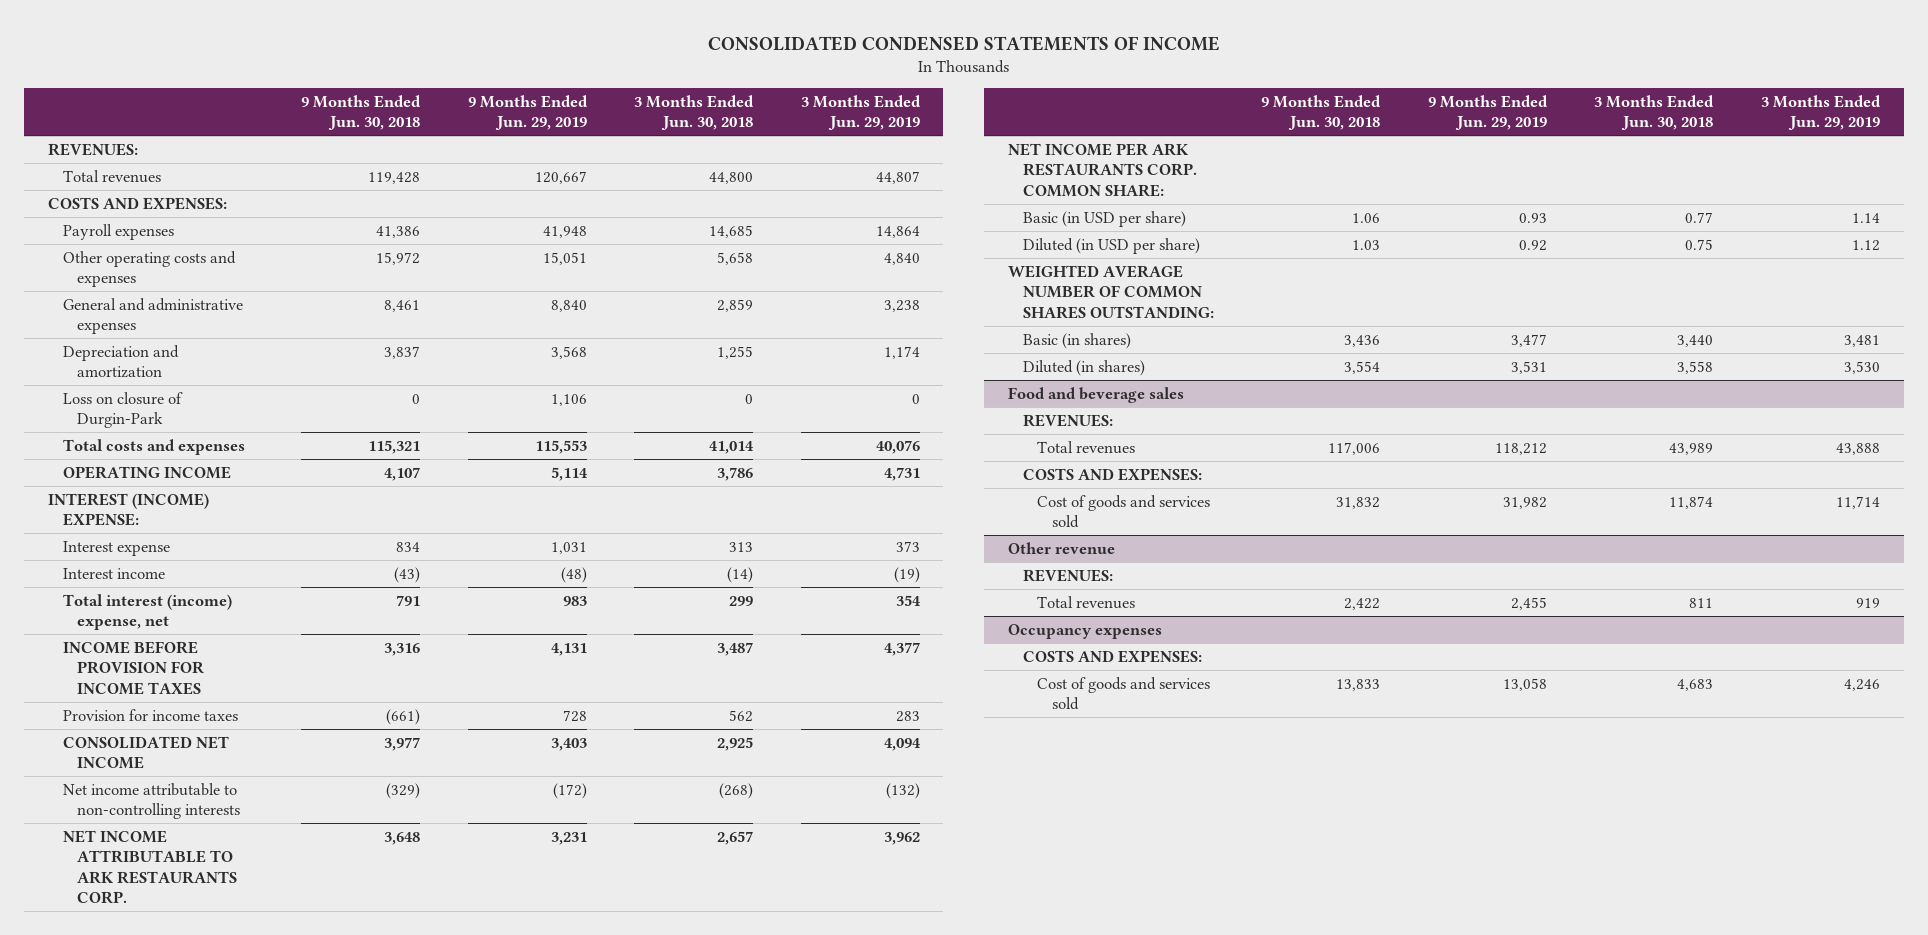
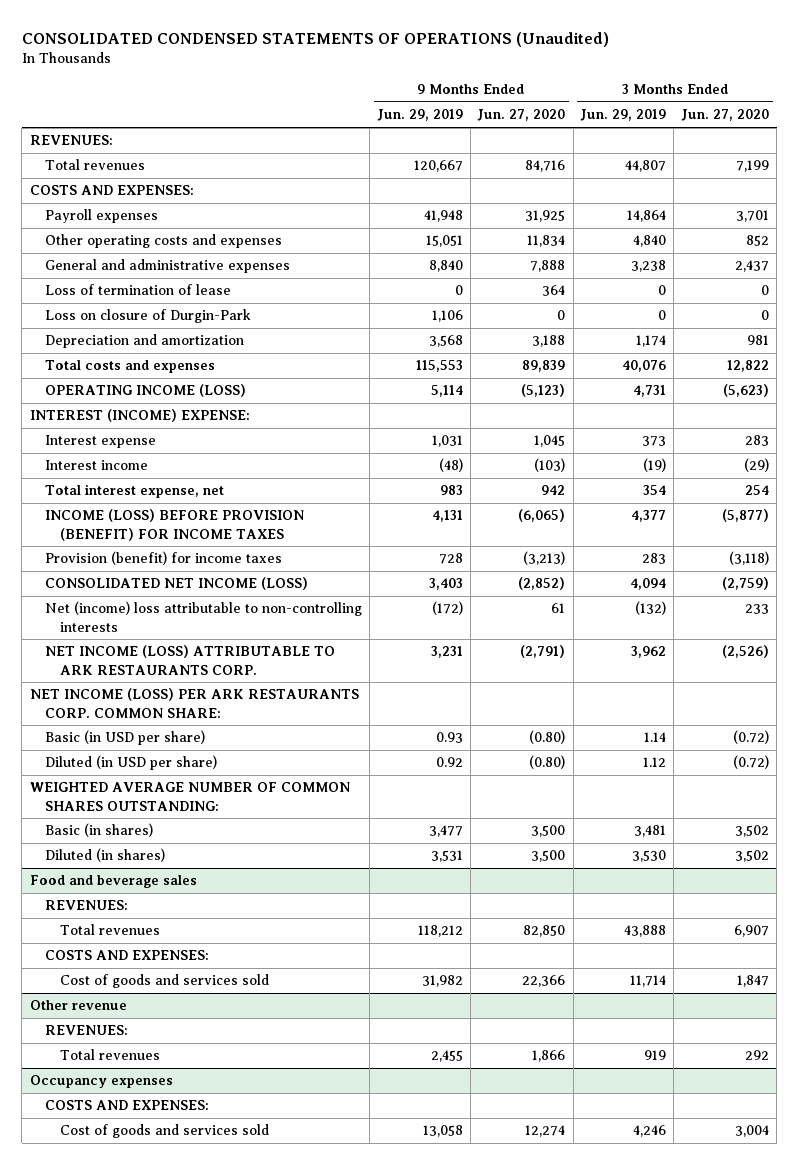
- CONSOLIDATED CONDENSED STATEMENTS OF INCOME
+ CONSOLIDATED CONDENSED STATEMENTS OF OPERATIONS (Unaudited)
- | 9 Months Ended Jun. 30, 2018 | 9 Months Ended Jun. 29, 2019 | 3 Months Ended Jun. 30, 2018 | 3 Months Ended Jun. 29, 2019
+ | 9 Months Ended Jun. 29, 2019 | 9 Months Ended Jun. 27, 2020 | 3 Months Ended Jun. 29, 2019 | 3 Months Ended Jun. 27, 2020
+ Loss of termination of lease | 0 | 364 | 0 | 0
moved down: Depreciation and amortization | 3,568 | 3,188 | 1,174 | 981
- OPERATING INCOME | 4,107 | 5,114 | 3,786 | 4,731
+ OPERATING INCOME (LOSS) | 5,114 | (5,123) | 4,731 | (5,623)
- Total interest (income) expense, net | 791 | 983 | 299 | 354
- INCOME BEFORE PROVISION FOR INCOME TAXES | 3,316 | 4,131 | 3,487 | 4,377
- Provision for income taxes | (661) | 728 | 562 | 283
- CONSOLIDATED NET INCOME | 3,977 | 3,403 | 2,925 | 4,094
- Net income attributable to non-controlling interests | (329) | (172) | (268) | (132)
- NET INCOME ATTRIBUTABLE TO ARK RESTAURANTS CORP. | 3,648 | 3,231 | 2,657 | 3,962
- NET INCOME PER ARK RESTAURANTS CORP. COMMON SHARE:
+ Total interest expense, net | 983 | 942 | 354 | 254
+ INCOME (LOSS) BEFORE PROVISION (BENEFIT) FOR INCOME TAXES | 4,131 | (6,065) | 4,377 | (5,877)
+ Provision (benefit) for income taxes | 728 | (3,213) | 283 | (3,118)
+ CONSOLIDATED NET INCOME (LOSS) | 3,403 | (2,852) | 4,094 | (2,759)
+ Net (income) loss attributable to non-controlling interests | (172) | 61 | (132) | 233
+ NET INCOME (LOSS) ATTRIBUTABLE TO ARK RESTAURANTS CORP. | 3,231 | (2,791) | 3,962 | (2,526)
+ NET INCOME (LOSS) PER ARK RESTAURANTS CORP. COMMON SHARE:

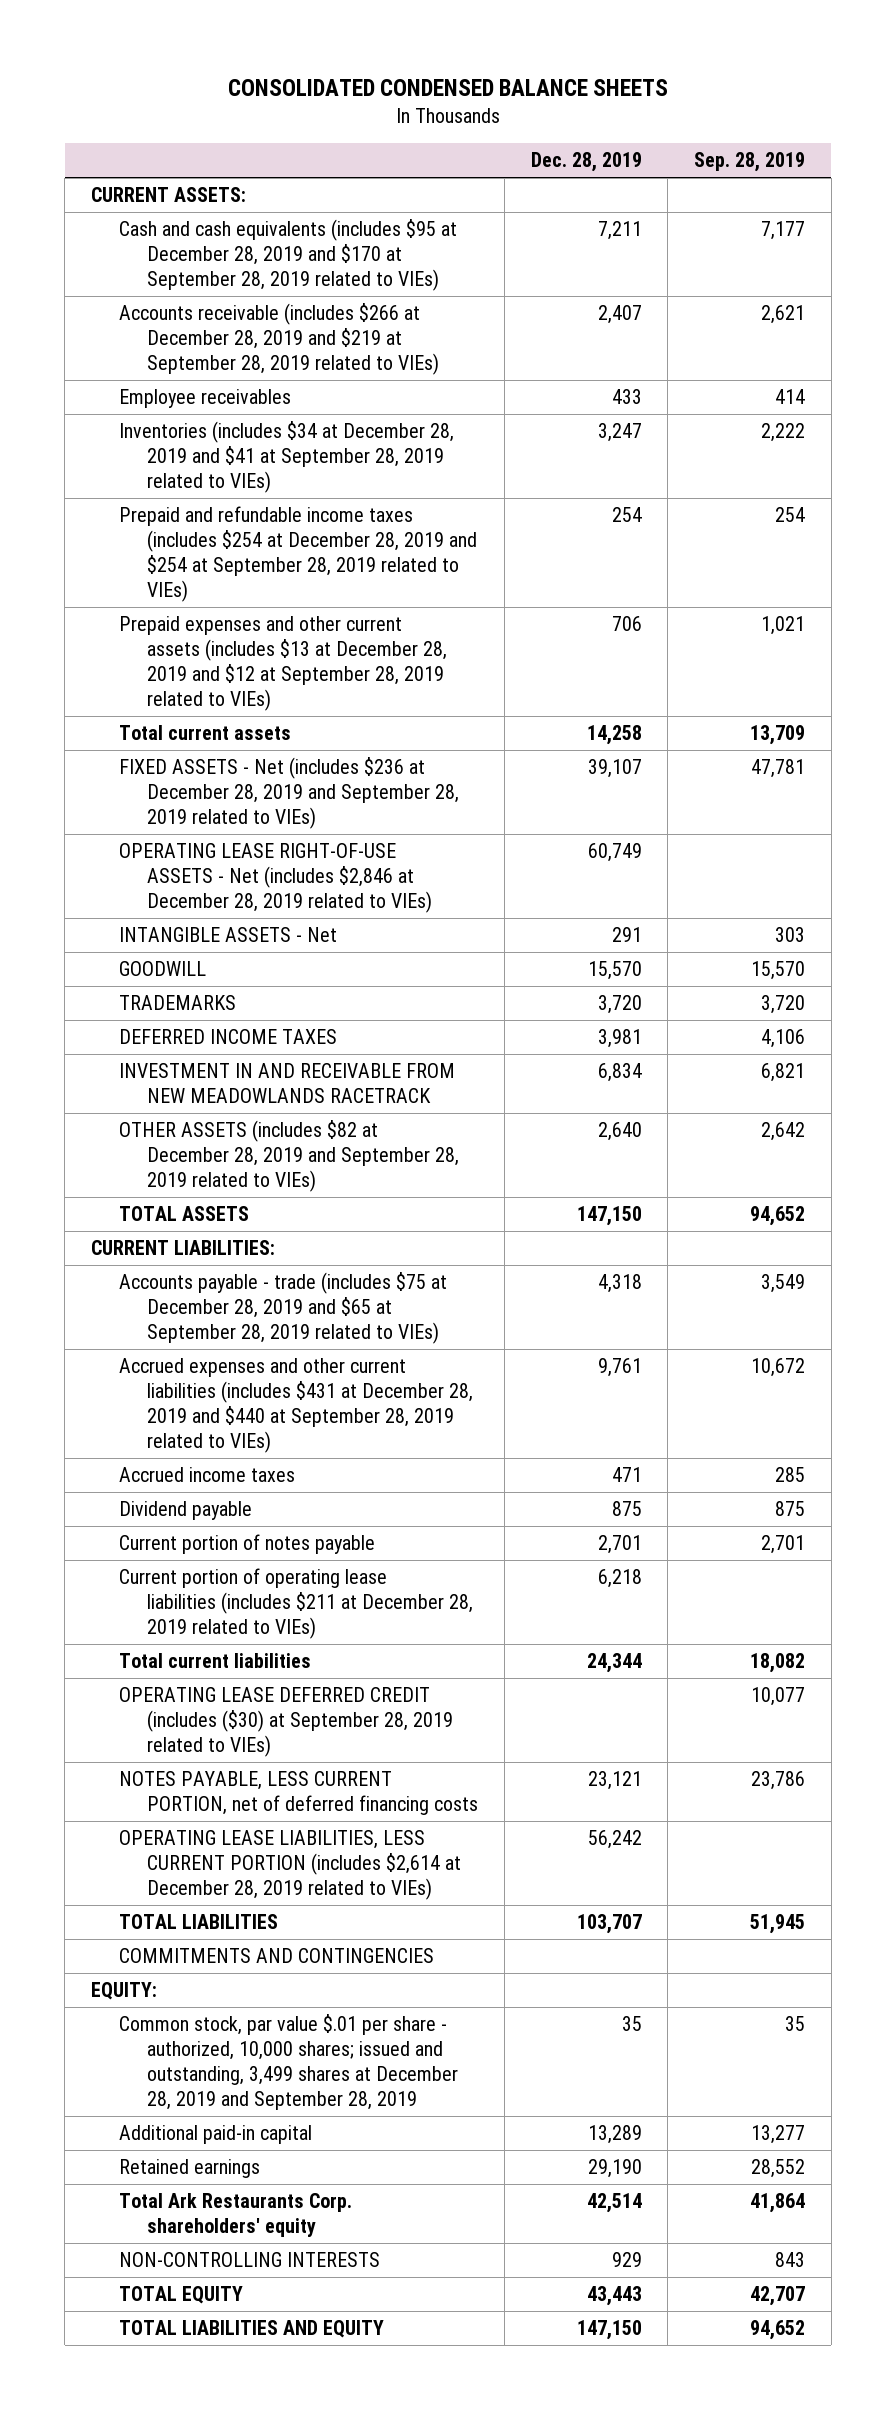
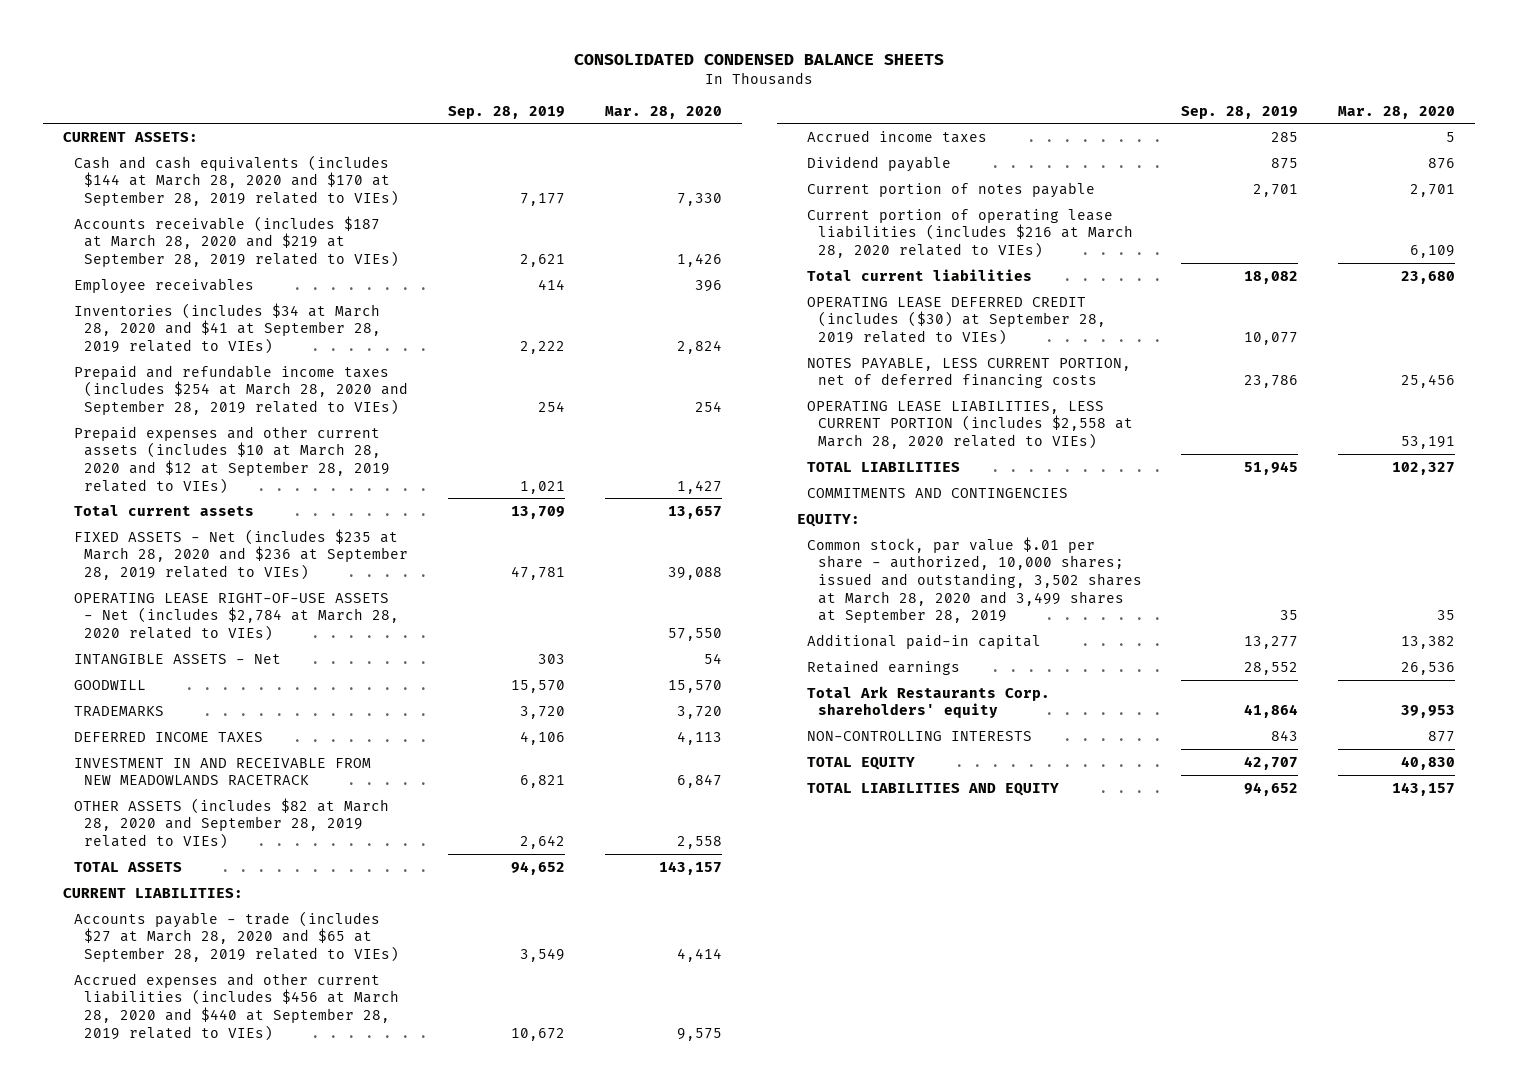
- | Dec. 28, 2019 | Sep. 28, 2019
+ | Sep. 28, 2019 | Mar. 28, 2020
- Cash and cash equivalents (includes $95 at December 28, 2019 and $170 at September 28, 2019 related to VIEs) | 7,211 | 7,177
- Accounts receivable (includes $266 at December 28, 2019 and $219 at September 28, 2019 related to VIEs) | 2,407 | 2,621
+ Cash and cash equivalents (includes $144 at March 28, 2020 and $170 at September 28, 2019 related to VIEs) | 7,177 | 7,330
+ Accounts receivable (includes $187 at March 28, 2020 and $219 at September 28, 2019 related to VIEs) | 2,621 | 1,426
- Inventories (includes $34 at December 28, 2019 and $41 at September 28, 2019 related to VIEs) | 3,247 | 2,222
- Prepaid and refundable income taxes (includes $254 at December 28, 2019 and $254 at September 28, 2019 related to VIEs) | 254 | 254
- Prepaid expenses and other current assets (includes $13 at December 28, 2019 and $12 at September 28, 2019 related to VIEs) | 706 | 1,021
+ Inventories (includes $34 at March 28, 2020 and $41 at September 28, 2019 related to VIEs) | 2,222 | 2,824
+ Prepaid and refundable income taxes (includes $254 at March 28, 2020 and September 28, 2019 related to VIEs) | 254 | 254
+ Prepaid expenses and other current assets (includes $10 at March 28, 2020 and $12 at September 28, 2019 related to VIEs) | 1,021 | 1,427
- FIXED ASSETS - Net (includes $236 at December 28, 2019 and September 28, 2019 related to VIEs) | 39,107 | 47,781
- OPERATING LEASE RIGHT-OF-USE ASSETS - Net (includes $2,846 at December 28, 2019 related to VIEs) | 60,749 |
+ FIXED ASSETS - Net (includes $235 at March 28, 2020 and $236 at September 28, 2019 related to VIEs) | 47,781 | 39,088
+ OPERATING LEASE RIGHT-OF-USE ASSETS - Net (includes $2,784 at March 28, 2020 related to VIEs) | | 57,550
- OTHER ASSETS (includes $82 at December 28, 2019 and September 28, 2019 related to VIEs) | 2,640 | 2,642
+ OTHER ASSETS (includes $82 at March 28, 2020 and September 28, 2019 related to VIEs) | 2,642 | 2,558
- Accounts payable - trade (includes $75 at December 28, 2019 and $65 at September 28, 2019 related to VIEs) | 4,318 | 3,549
- Accrued expenses and other current liabilities (includes $431 at December 28, 2019 and $440 at September 28, 2019 related to VIEs) | 9,761 | 10,672
+ Accounts payable - trade (includes $27 at March 28, 2020 and $65 at September 28, 2019 related to VIEs) | 3,549 | 4,414
+ Accrued expenses and other current liabilities (includes $456 at March 28, 2020 and $440 at September 28, 2019 related to VIEs) | 10,672 | 9,575
- Current portion of operating lease liabilities (includes $211 at December 28, 2019 related to VIEs) | 6,218 |
+ Current portion of operating lease liabilities (includes $216 at March 28, 2020 related to VIEs) | | 6,109
- OPERATING LEASE LIABILITIES, LESS CURRENT PORTION (includes $2,614 at December 28, 2019 related to VIEs) | 56,242 |
+ OPERATING LEASE LIABILITIES, LESS CURRENT PORTION (includes $2,558 at March 28, 2020 related to VIEs) | | 53,191
- Common stock, par value $.01 per share - authorized, 10,000 shares; issued and outstanding, 3,499 shares at December 28, 2019 and September 28, 2019 | 35 | 35
+ Common stock, par value $.01 per share - authorized, 10,000 shares; issued and outstanding, 3,502 shares at March 28, 2020 and 3,499 shares at September 28, 2019 | 35 | 35

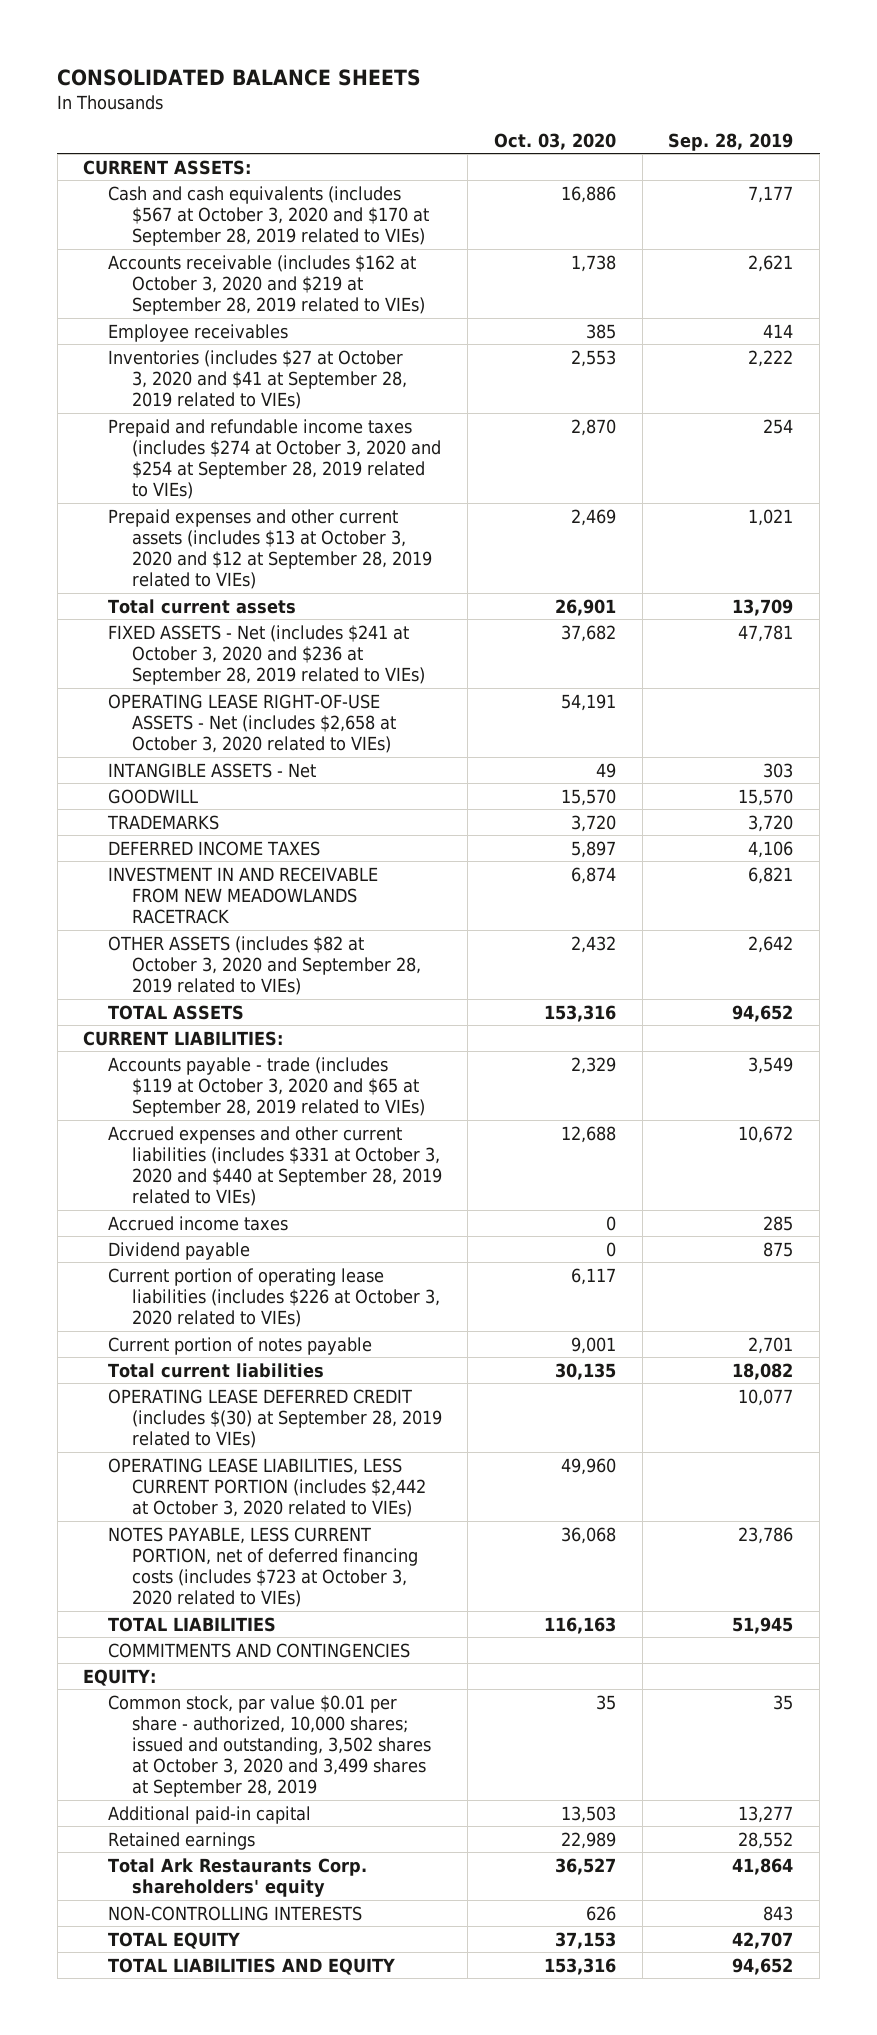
- CONSOLIDATED CONDENSED BALANCE SHEETS
+ CONSOLIDATED BALANCE SHEETS
- | Sep. 28, 2019 | Mar. 28, 2020
+ | Oct. 03, 2020 | Sep. 28, 2019
- Cash and cash equivalents (includes $144 at March 28, 2020 and $170 at September 28, 2019 related to VIEs) | 7,177 | 7,330
- Accounts receivable (includes $187 at March 28, 2020 and $219 at September 28, 2019 related to VIEs) | 2,621 | 1,426
+ Cash and cash equivalents (includes $567 at October 3, 2020 and $170 at September 28, 2019 related to VIEs) | 16,886 | 7,177
+ Accounts receivable (includes $162 at October 3, 2020 and $219 at September 28, 2019 related to VIEs) | 1,738 | 2,621
- Inventories (includes $34 at March 28, 2020 and $41 at September 28, 2019 related to VIEs) | 2,222 | 2,824
- Prepaid and refundable income taxes (includes $254 at March 28, 2020 and September 28, 2019 related to VIEs) | 254 | 254
- Prepaid expenses and other current assets (includes $10 at March 28, 2020 and $12 at September 28, 2019 related to VIEs) | 1,021 | 1,427
+ Inventories (includes $27 at October 3, 2020 and $41 at September 28, 2019 related to VIEs) | 2,553 | 2,222
+ Prepaid and refundable income taxes (includes $274 at October 3, 2020 and $254 at September 28, 2019 related to VIEs) | 2,870 | 254
+ Prepaid expenses and other current assets (includes $13 at October 3, 2020 and $12 at September 28, 2019 related to VIEs) | 2,469 | 1,021
- FIXED ASSETS - Net (includes $235 at March 28, 2020 and $236 at September 28, 2019 related to VIEs) | 47,781 | 39,088
- OPERATING LEASE RIGHT-OF-USE ASSETS - Net (includes $2,784 at March 28, 2020 related to VIEs) | | 57,550
+ FIXED ASSETS - Net (includes $241 at October 3, 2020 and $236 at September 28, 2019 related to VIEs) | 37,682 | 47,781
+ OPERATING LEASE RIGHT-OF-USE ASSETS - Net (includes $2,658 at October 3, 2020 related to VIEs) | 54,191 |
- OTHER ASSETS (includes $82 at March 28, 2020 and September 28, 2019 related to VIEs) | 2,642 | 2,558
+ OTHER ASSETS (includes $82 at October 3, 2020 and September 28, 2019 related to VIEs) | 2,432 | 2,642
- Accounts payable - trade (includes $27 at March 28, 2020 and $65 at September 28, 2019 related to VIEs) | 3,549 | 4,414
- Accrued expenses and other current liabilities (includes $456 at March 28, 2020 and $440 at September 28, 2019 related to VIEs) | 10,672 | 9,575
+ Accounts payable - trade (includes $119 at October 3, 2020 and $65 at September 28, 2019 related to VIEs) | 2,329 | 3,549
+ Accrued expenses and other current liabilities (includes $331 at October 3, 2020 and $440 at September 28, 2019 related to VIEs) | 12,688 | 10,672
+ Current portion of operating lease liabilities (includes $226 at October 3, 2020 related to VIEs) | 6,117 |
- Current portion of operating lease liabilities (includes $216 at March 28, 2020 related to VIEs) | | 6,109
- OPERATING LEASE DEFERRED CREDIT (includes ($30) at September 28, 2019 related to VIEs) | 10,077 |
- NOTES PAYABLE, LESS CURRENT PORTION, net of deferred financing costs | 23,786 | 25,456
- OPERATING LEASE LIABILITIES, LESS CURRENT PORTION (includes $2,558 at March 28, 2020 related to VIEs) | | 53,191
+ OPERATING LEASE DEFERRED CREDIT (includes $(30) at September 28, 2019 related to VIEs) | | 10,077
+ OPERATING LEASE LIABILITIES, LESS CURRENT PORTION (includes $2,442 at October 3, 2020 related to VIEs) | 49,960 |
+ NOTES PAYABLE, LESS CURRENT PORTION, net of deferred financing costs (includes $723 at October 3, 2020 related to VIEs) | 36,068 | 23,786
- Common stock, par value $.01 per share - authorized, 10,000 shares; issued and outstanding, 3,502 shares at March 28, 2020 and 3,499 shares at September 28, 2019 | 35 | 35
+ Common stock, par value $0.01 per share - authorized, 10,000 shares; issued and outstanding, 3,502 shares at October 3, 2020 and 3,499 shares at September 28, 2019 | 35 | 35

